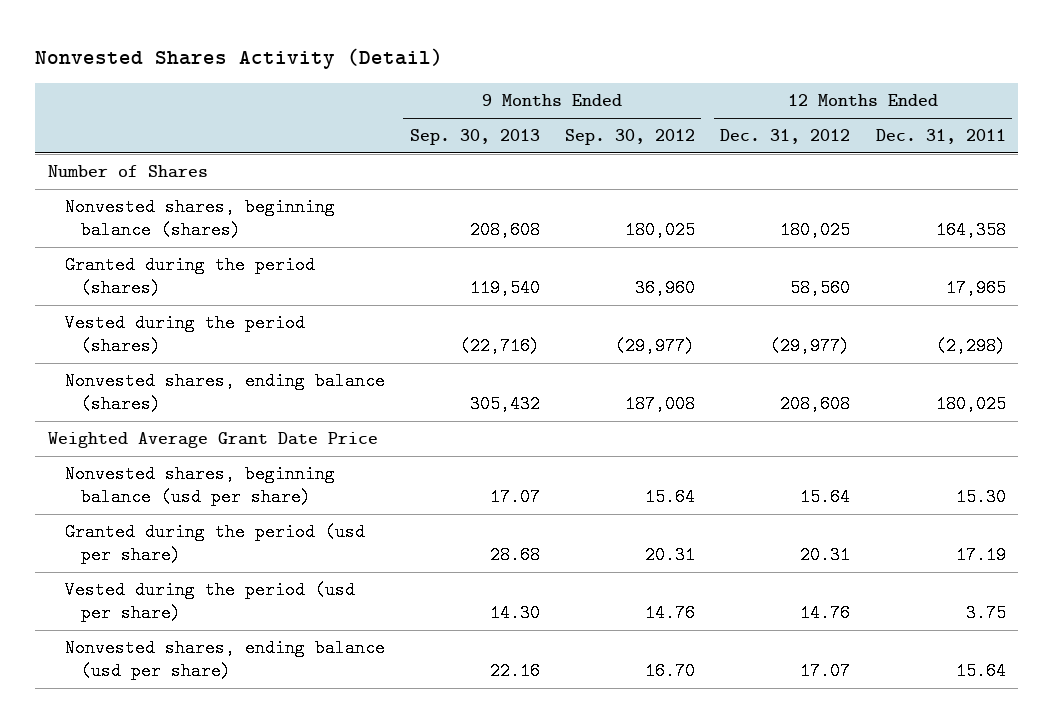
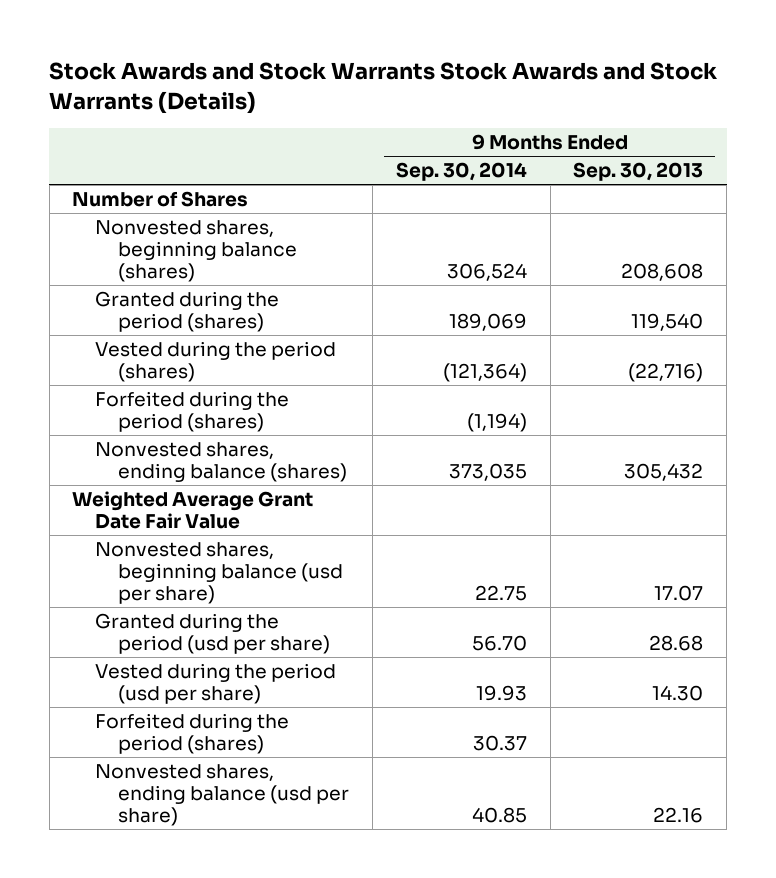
- Nonvested Shares Activity (Detail)
+ Stock Awards and Stock Warrants Stock Awards and Stock Warrants (Details)
- | 9 Months Ended Sep. 30, 2013 | 9 Months Ended Sep. 30, 2012 | 12 Months Ended Dec. 31, 2012 | 12 Months Ended Dec. 31, 2011
+ | 9 Months Ended Sep. 30, 2014 | 9 Months Ended Sep. 30, 2013
+ Forfeited during the period (shares) | (1,194) |
- Weighted Average Grant Date Price
+ Weighted Average Grant Date Fair Value
+ Forfeited during the period (shares) | 30.37 |

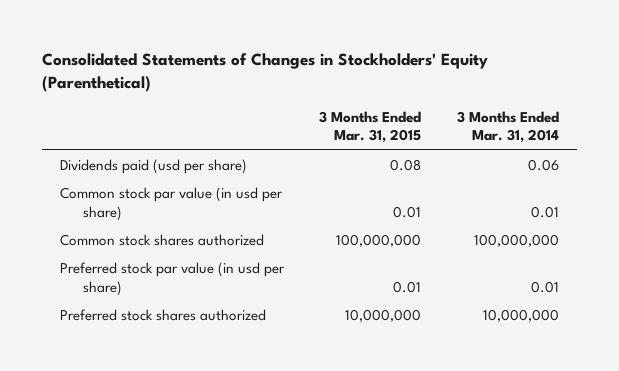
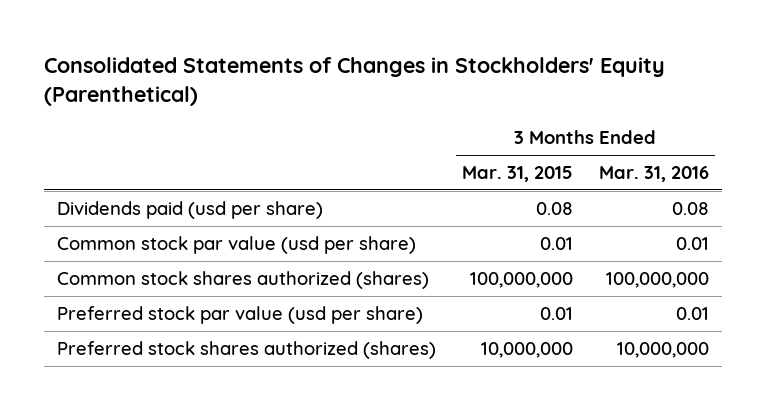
- | 3 Months Ended Mar. 31, 2015 | 3 Months Ended Mar. 31, 2014
+ | 3 Months Ended Mar. 31, 2015 | 3 Months Ended Mar. 31, 2016
- Common stock par value (in usd per share) | 0.01 | 0.01
- Common stock shares authorized | 100,000,000 | 100,000,000
- Preferred stock par value (in usd per share) | 0.01 | 0.01
- Preferred stock shares authorized | 10,000,000 | 10,000,000
+ Common stock par value (usd per share) | 0.01 | 0.01
+ Common stock shares authorized (shares) | 100,000,000 | 100,000,000
+ Preferred stock par value (usd per share) | 0.01 | 0.01
+ Preferred stock shares authorized (shares) | 10,000,000 | 10,000,000

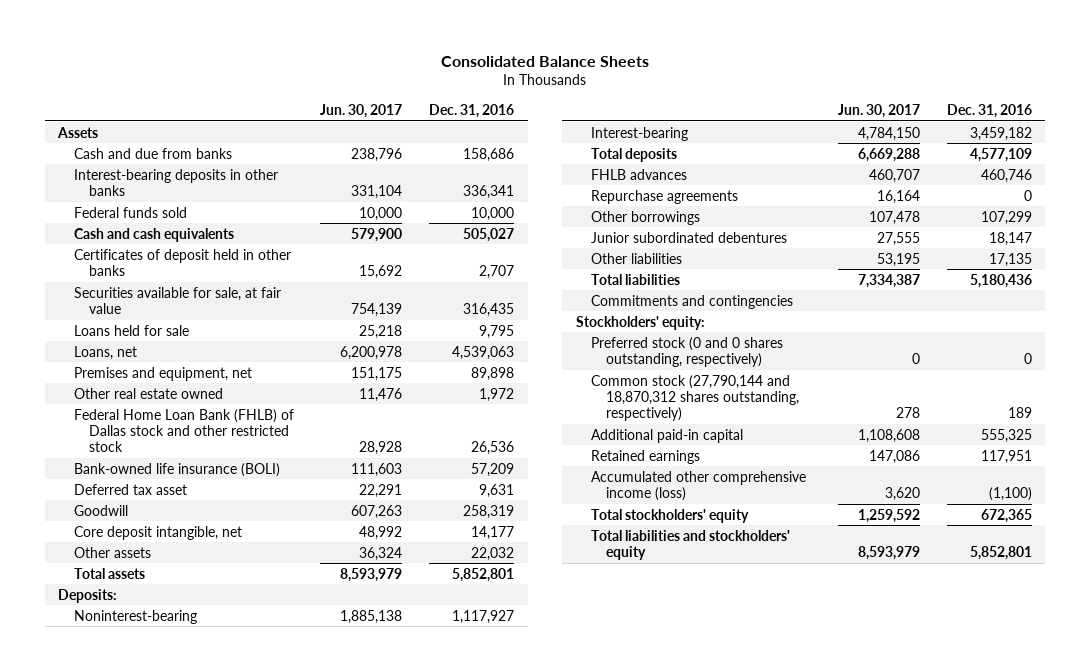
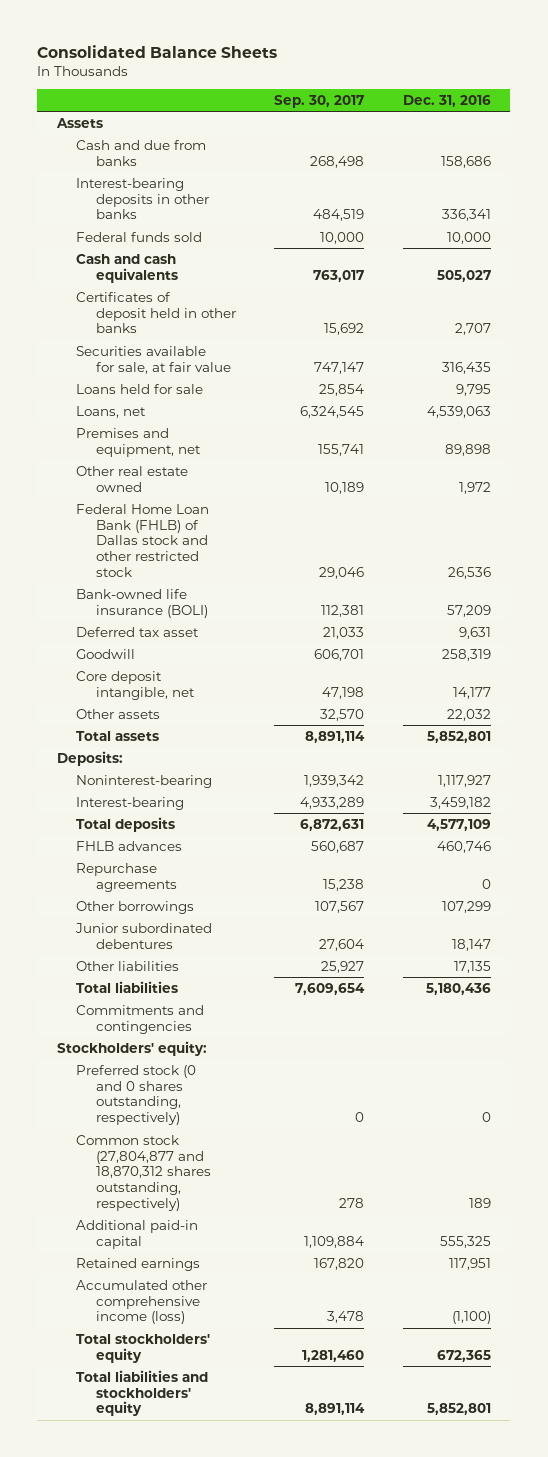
- | Jun. 30, 2017 | Dec. 31, 2016
+ | Sep. 30, 2017 | Dec. 31, 2016
- Common stock (27,790,144 and 18,870,312 shares outstanding, respectively) | 278 | 189
+ Common stock (27,804,877 and 18,870,312 shares outstanding, respectively) | 278 | 189

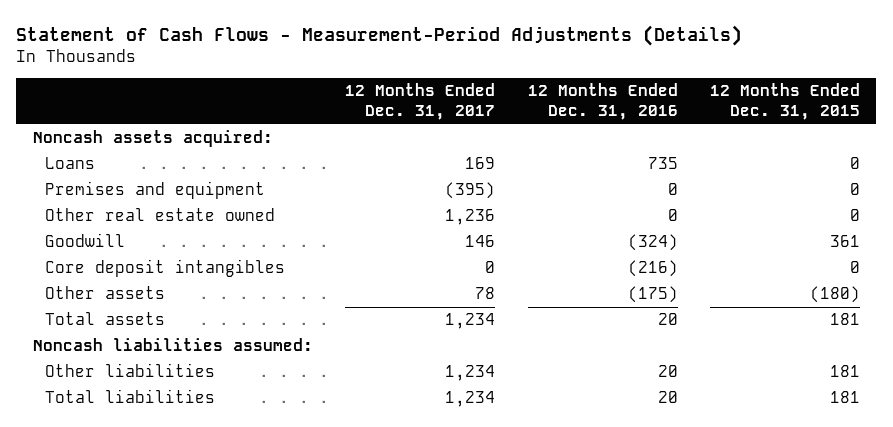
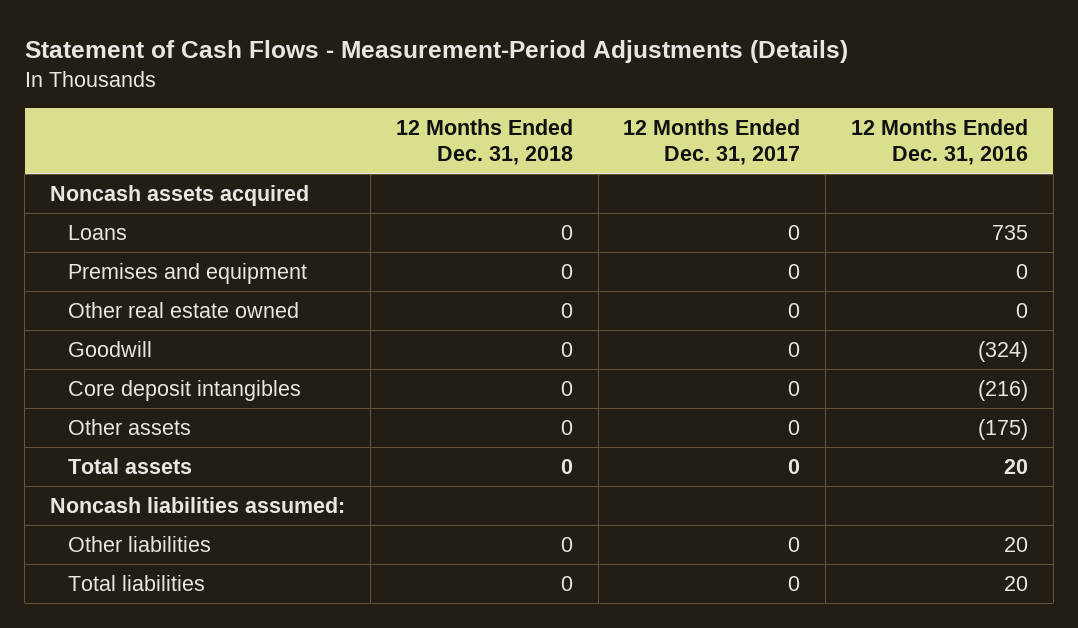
- | 12 Months Ended Dec. 31, 2017 | 12 Months Ended Dec. 31, 2016 | 12 Months Ended Dec. 31, 2015
+ | 12 Months Ended Dec. 31, 2018 | 12 Months Ended Dec. 31, 2017 | 12 Months Ended Dec. 31, 2016
- Noncash assets acquired:
- Loans | 169 | 735 | 0
- Premises and equipment | (395) | 0 | 0
- Other real estate owned | 1,236 | 0 | 0
- Goodwill | 146 | (324) | 361
+ Noncash assets acquired
+ Loans | 0 | 0 | 735
+ Premises and equipment | 0 | 0 | 0
+ Other real estate owned | 0 | 0 | 0
+ Goodwill | 0 | 0 | (324)
- Other assets | 78 | (175) | (180)
- Total assets | 1,234 | 20 | 181
+ Other assets | 0 | 0 | (175)
+ Total assets | 0 | 0 | 20
- Other liabilities | 1,234 | 20 | 181
- Total liabilities | 1,234 | 20 | 181
+ Other liabilities | 0 | 0 | 20
+ Total liabilities | 0 | 0 | 20

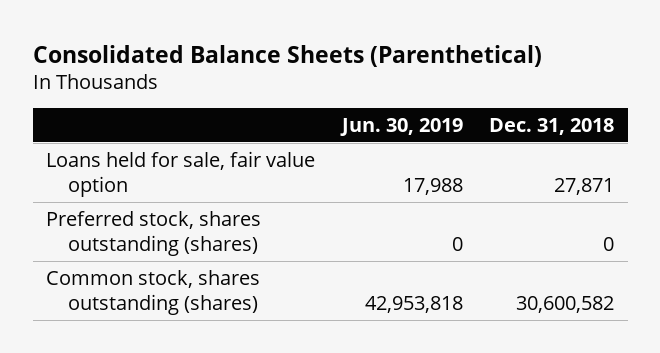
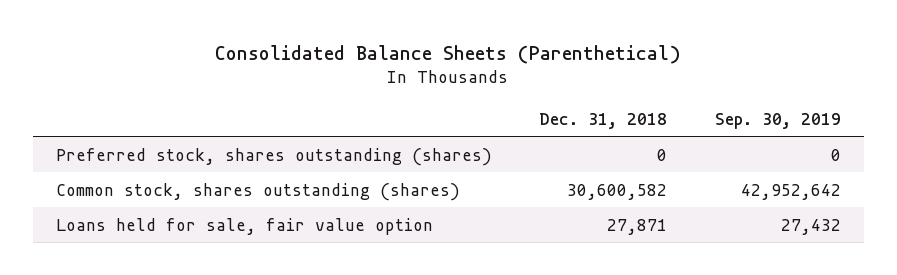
- | Jun. 30, 2019 | Dec. 31, 2018
+ | Dec. 31, 2018 | Sep. 30, 2019
moved down: Loans held for sale, fair value option | 27,871 | 27,432

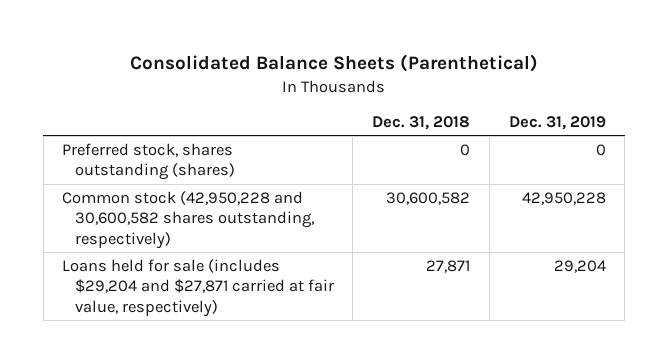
- | Dec. 31, 2018 | Sep. 30, 2019
+ | Dec. 31, 2018 | Dec. 31, 2019
- Common stock, shares outstanding (shares) | 30,600,582 | 42,952,642
- Loans held for sale, fair value option | 27,871 | 27,432
+ Common stock (42,950,228 and 30,600,582 shares outstanding, respectively) | 30,600,582 | 42,950,228
+ Loans held for sale (includes $29,204 and $27,871 carried at fair value, respectively) | 27,871 | 29,204

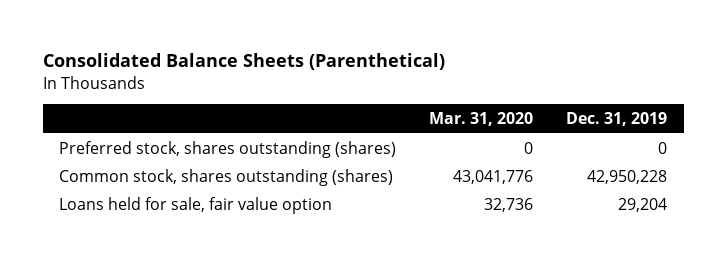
- | Dec. 31, 2018 | Dec. 31, 2019
+ | Mar. 31, 2020 | Dec. 31, 2019
- Common stock (42,950,228 and 30,600,582 shares outstanding, respectively) | 30,600,582 | 42,950,228
- Loans held for sale (includes $29,204 and $27,871 carried at fair value, respectively) | 27,871 | 29,204
+ Common stock, shares outstanding (shares) | 43,041,776 | 42,950,228
+ Loans held for sale, fair value option | 32,736 | 29,204

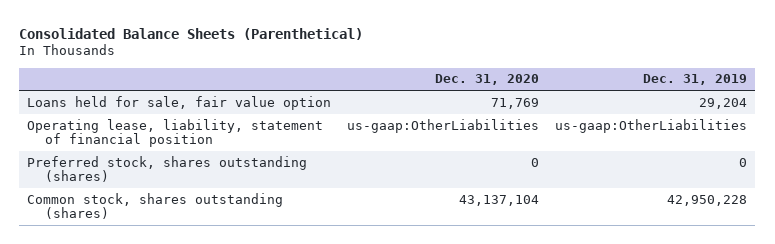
- | Mar. 31, 2020 | Dec. 31, 2019
+ | Dec. 31, 2020 | Dec. 31, 2019
moved up: Loans held for sale, fair value option | 71,769 | 29,204
+ Operating lease, liability, statement of financial position | us-gaap:OtherLiabilities | us-gaap:OtherLiabilities

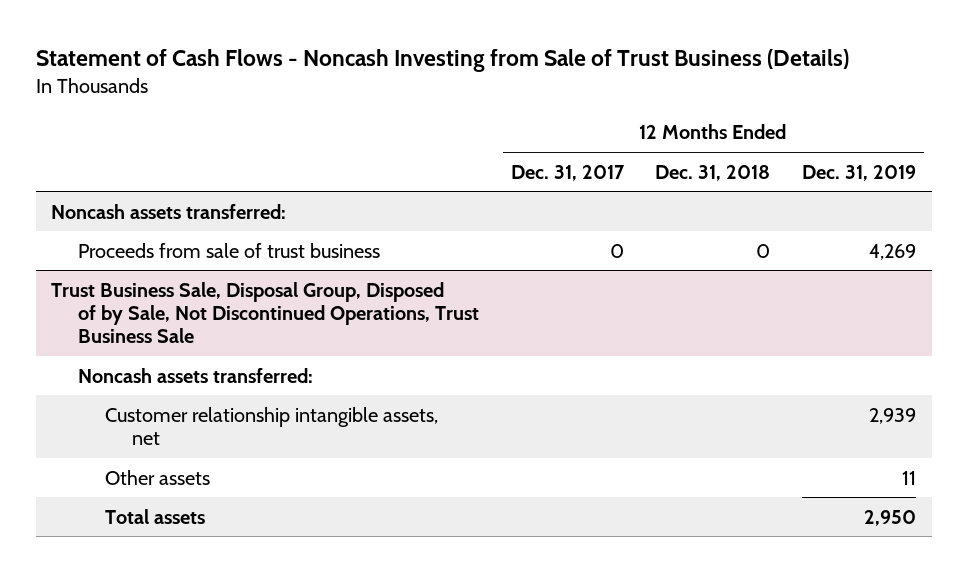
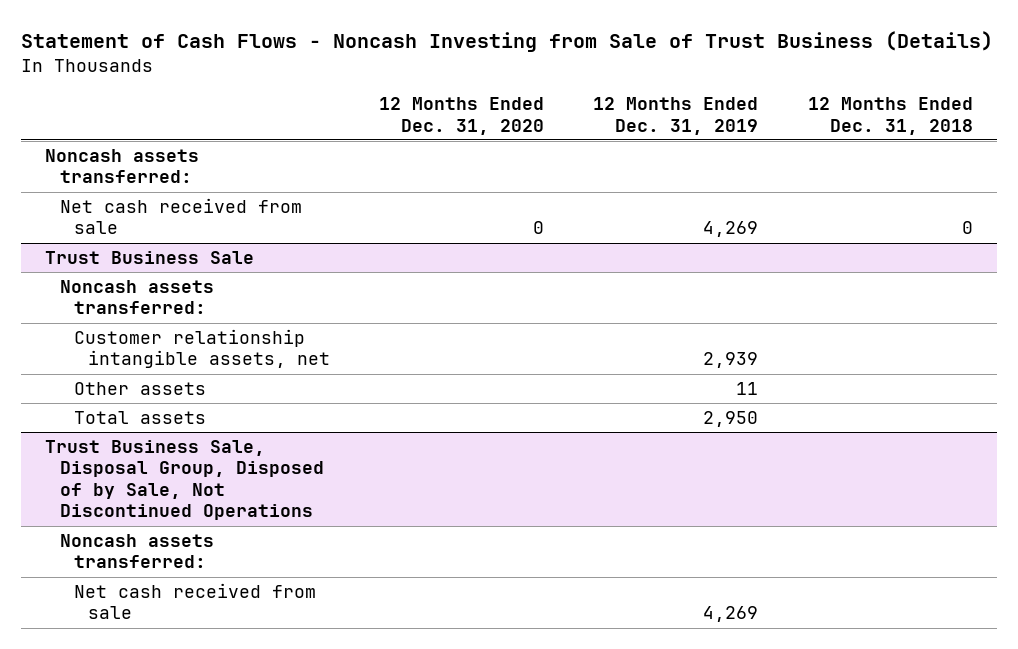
- | 12 Months Ended Dec. 31, 2017 | 12 Months Ended Dec. 31, 2018 | 12 Months Ended Dec. 31, 2019
+ | 12 Months Ended Dec. 31, 2020 | 12 Months Ended Dec. 31, 2019 | 12 Months Ended Dec. 31, 2018
- Proceeds from sale of trust business | 0 | 0 | 4,269
- Trust Business Sale, Disposal Group, Disposed of by Sale, Not Discontinued Operations, Trust Business Sale
+ Net cash received from sale | 0 | 4,269 | 0
+ Trust Business Sale
+ Trust Business Sale, Disposal Group, Disposed of by Sale, Not Discontinued Operations
+ Noncash assets transferred:
+ Net cash received from sale | | 4,269 |

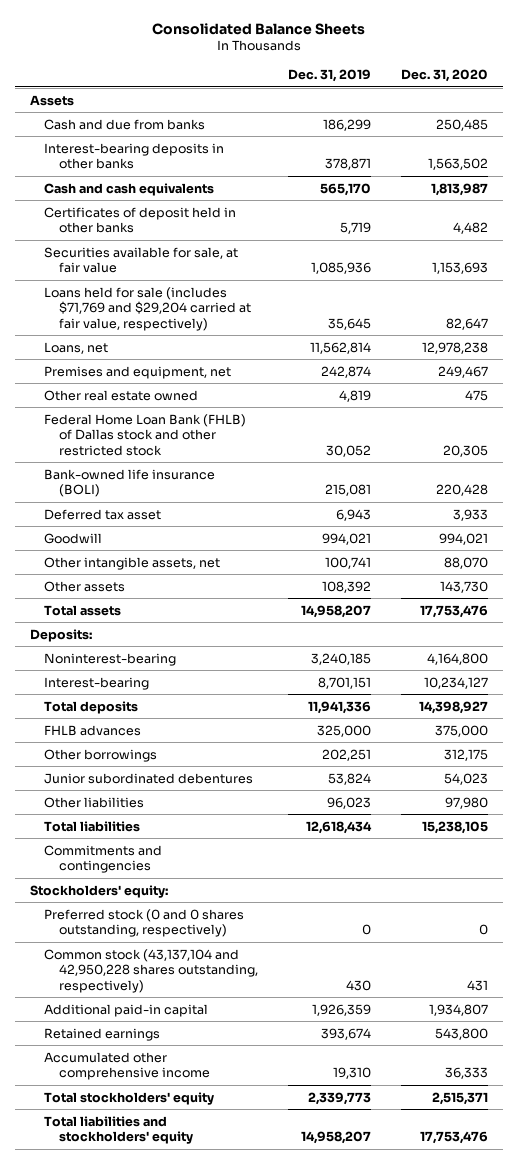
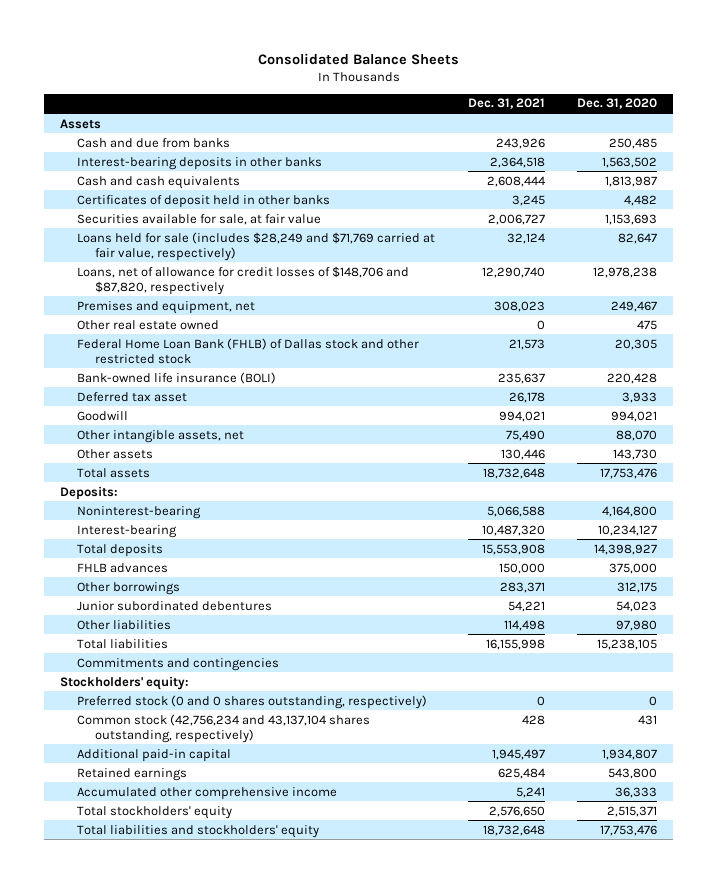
- | Dec. 31, 2019 | Dec. 31, 2020
+ | Dec. 31, 2021 | Dec. 31, 2020
- Loans held for sale (includes $71,769 and $29,204 carried at fair value, respectively) | 35,645 | 82,647
- Loans, net | 11,562,814 | 12,978,238
+ Loans held for sale (includes $28,249 and $71,769 carried at fair value, respectively) | 32,124 | 82,647
+ Loans, net of allowance for credit losses of $148,706 and $87,820, respectively | 12,290,740 | 12,978,238
- Common stock (43,137,104 and 42,950,228 shares outstanding, respectively) | 430 | 431
+ Common stock (42,756,234 and 43,137,104 shares outstanding, respectively) | 428 | 431

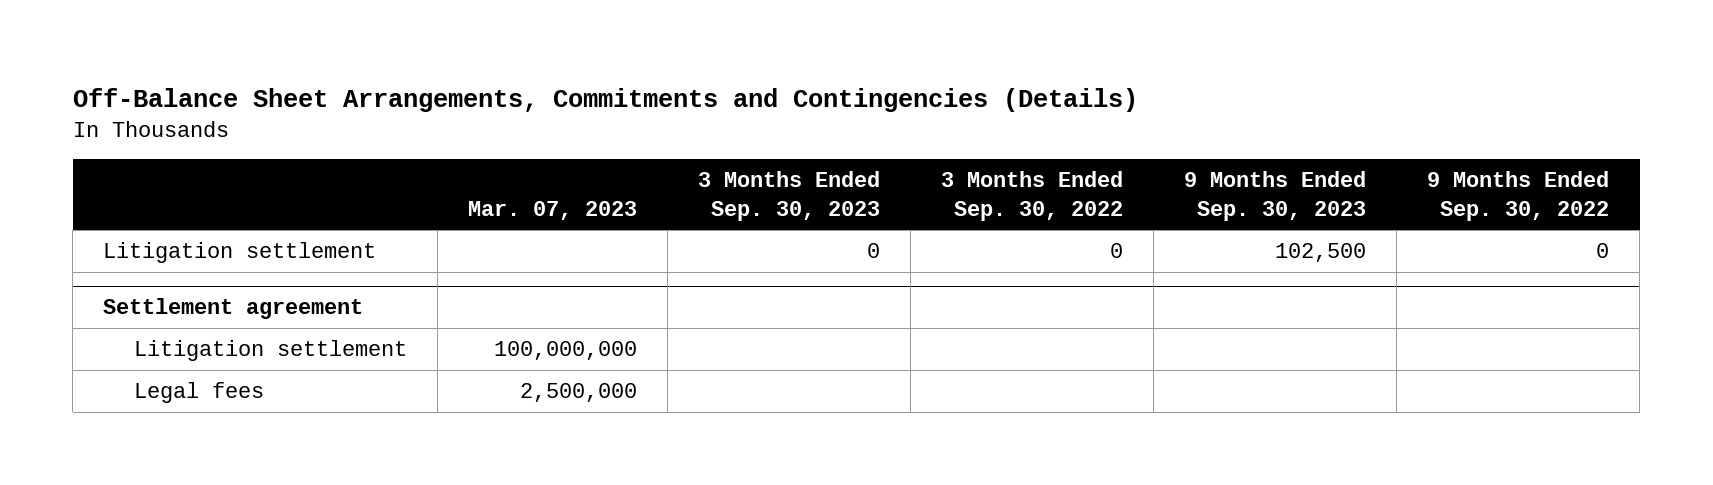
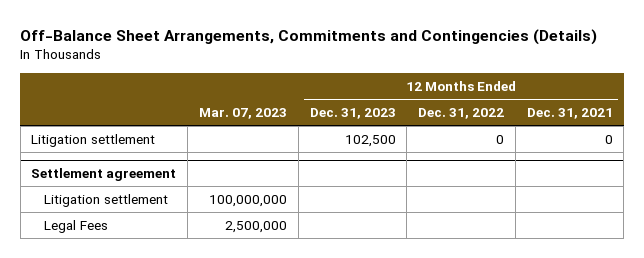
- | Mar. 07, 2023 | 3 Months Ended Sep. 30, 2023 | 3 Months Ended Sep. 30, 2022 | 9 Months Ended Sep. 30, 2023 | 9 Months Ended Sep. 30, 2022
+ | Mar. 07, 2023 | 12 Months Ended Dec. 31, 2023 | 12 Months Ended Dec. 31, 2022 | 12 Months Ended Dec. 31, 2021
@ Settlement agreement
- Legal fees | 2,500,000 | | | |
+ Legal Fees | 2,500,000 | | |

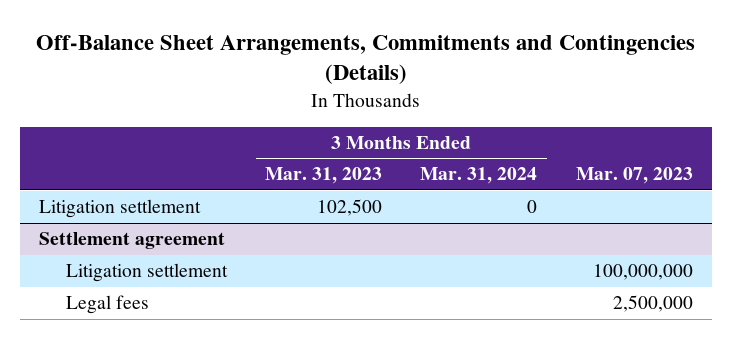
- | Mar. 07, 2023 | 12 Months Ended Dec. 31, 2023 | 12 Months Ended Dec. 31, 2022 | 12 Months Ended Dec. 31, 2021
+ | 3 Months Ended Mar. 31, 2023 | 3 Months Ended Mar. 31, 2024 | Mar. 07, 2023
@ Settlement agreement
- Legal Fees | 2,500,000 | | |
+ Legal fees | | | 2,500,000

